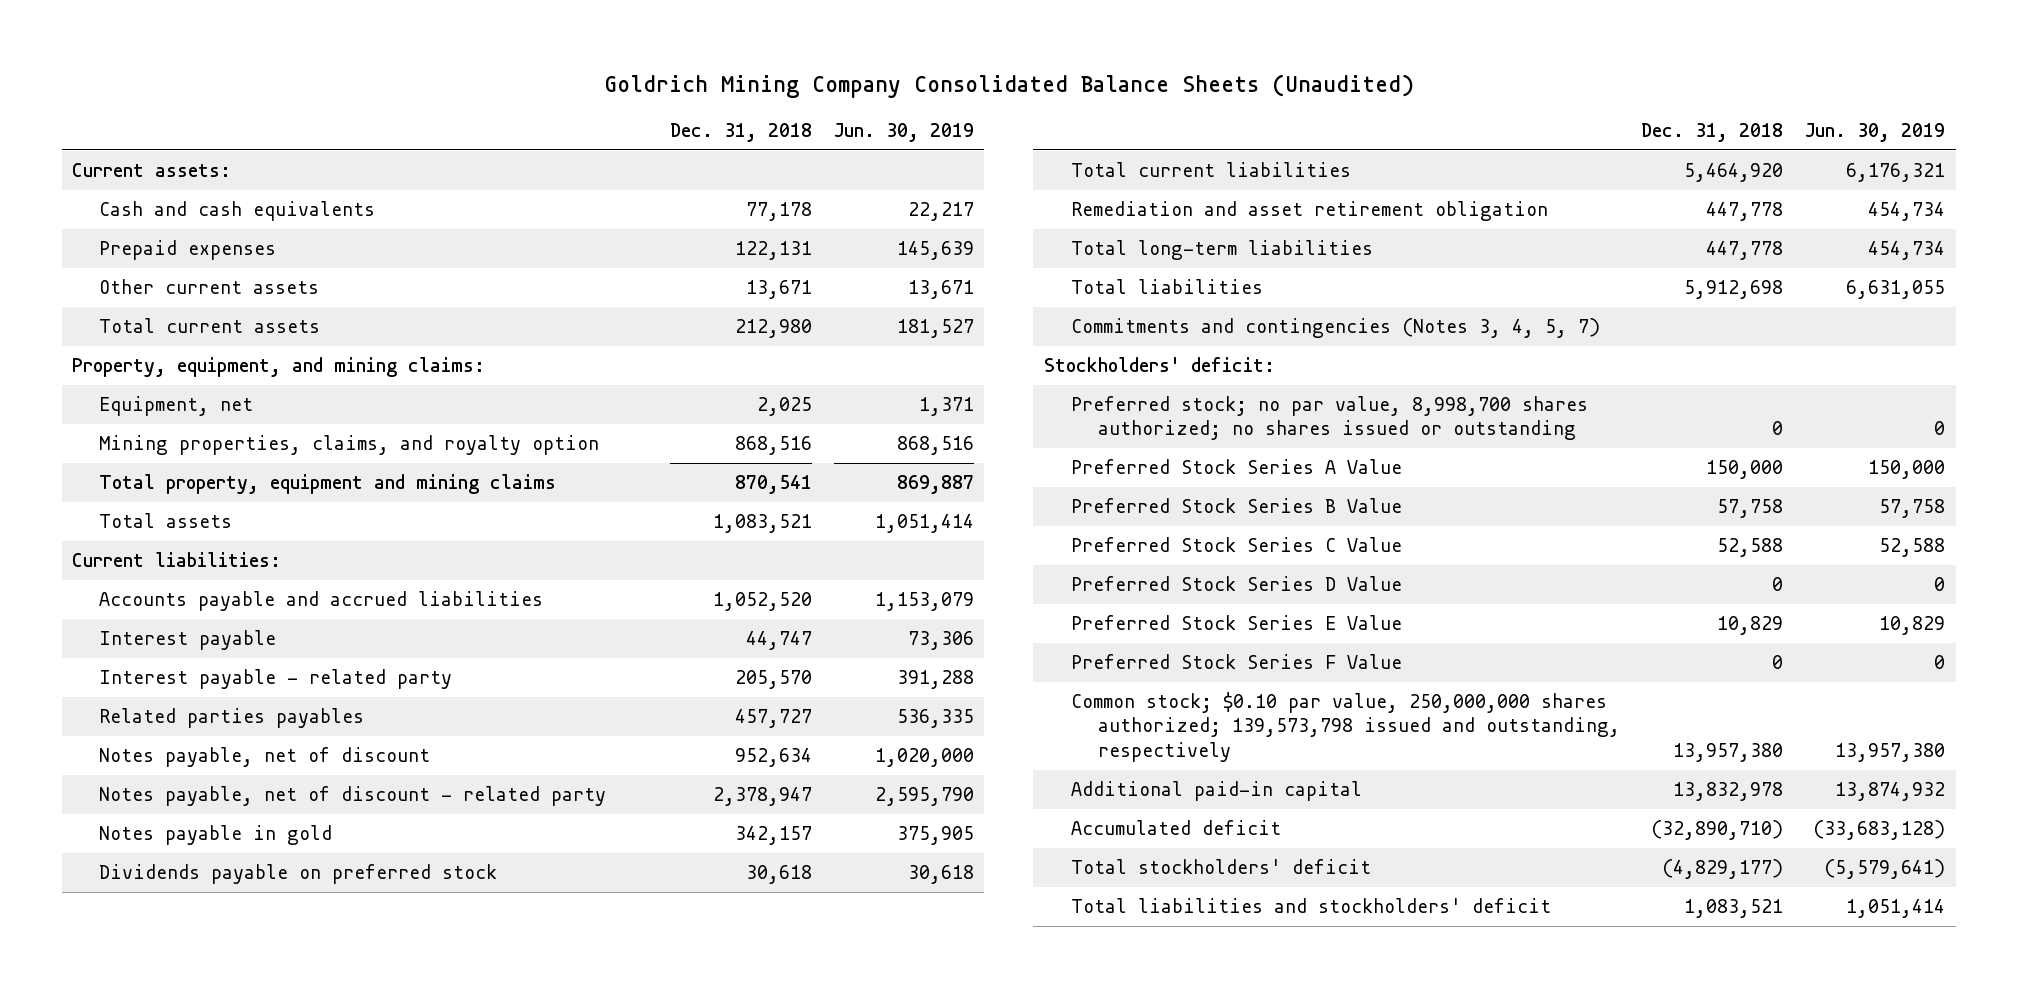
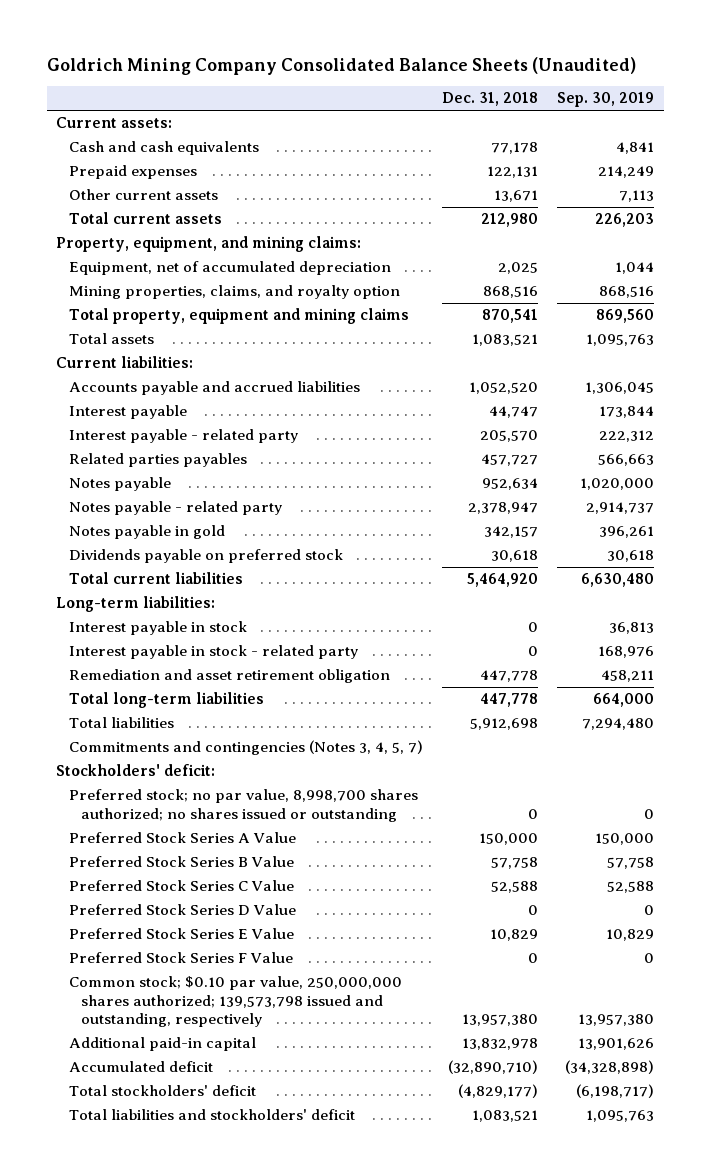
- | Dec. 31, 2018 | Jun. 30, 2019
+ | Dec. 31, 2018 | Sep. 30, 2019
- Equipment, net | 2,025 | 1,371
+ Equipment, net of accumulated depreciation | 2,025 | 1,044
- Notes payable, net of discount | 952,634 | 1,020,000
- Notes payable, net of discount - related party | 2,378,947 | 2,595,790
+ Notes payable | 952,634 | 1,020,000
+ Notes payable - related party | 2,378,947 | 2,914,737
+ Long-term liabilities:
+ Interest payable in stock | 0 | 36,813
+ Interest payable in stock - related party | 0 | 168,976

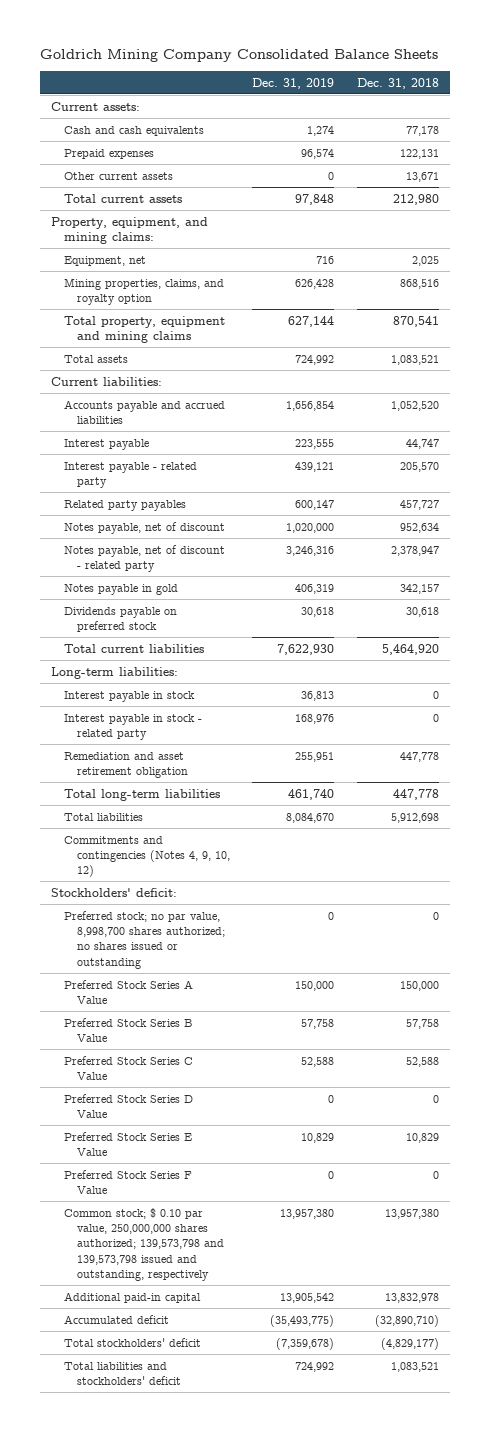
- Goldrich Mining Company Consolidated Balance Sheets (Unaudited)
+ Goldrich Mining Company Consolidated Balance Sheets
- | Dec. 31, 2018 | Sep. 30, 2019
+ | Dec. 31, 2019 | Dec. 31, 2018
- Equipment, net of accumulated depreciation | 2,025 | 1,044
+ Equipment, net | 716 | 2,025
- Related parties payables | 457,727 | 566,663
- Notes payable | 952,634 | 1,020,000
- Notes payable - related party | 2,378,947 | 2,914,737
+ Related party payables | 600,147 | 457,727
+ Notes payable, net of discount | 1,020,000 | 952,634
+ Notes payable, net of discount - related party | 3,246,316 | 2,378,947
- Commitments and contingencies (Notes 3, 4, 5, 7)
+ Commitments and contingencies (Notes 4, 9, 10, 12)
- Common stock; $0.10 par value, 250,000,000 shares authorized; 139,573,798 issued and outstanding, respectively | 13,957,380 | 13,957,380
+ Common stock; $ 0.10 par value, 250,000,000 shares authorized; 139,573,798 and 139,573,798 issued and outstanding, respectively | 13,957,380 | 13,957,380

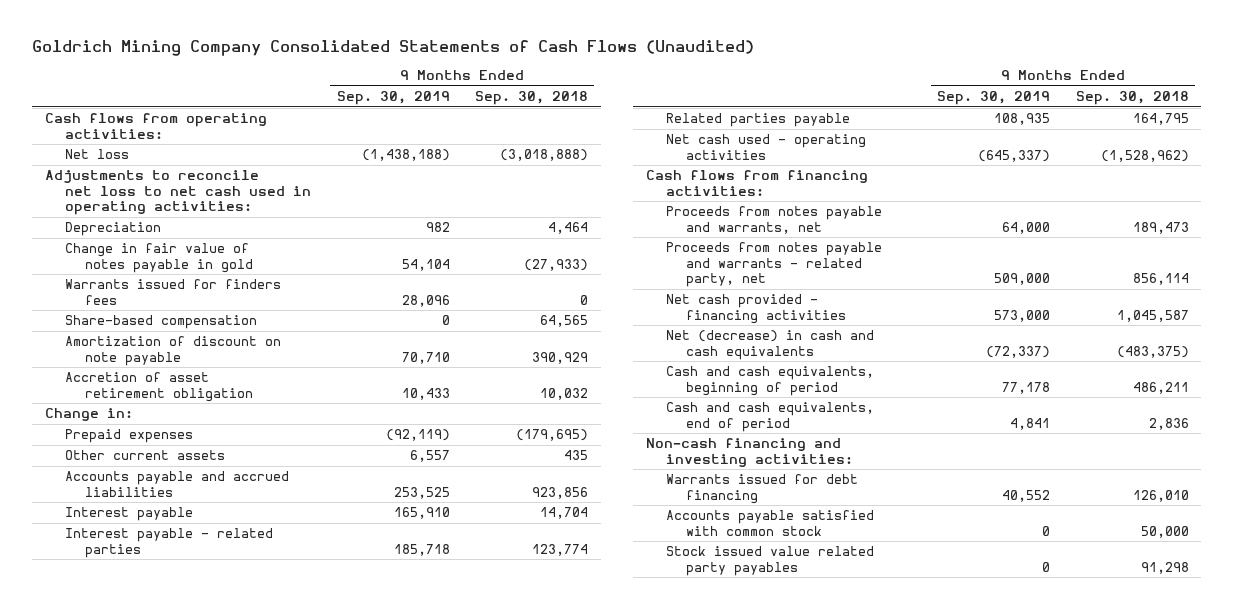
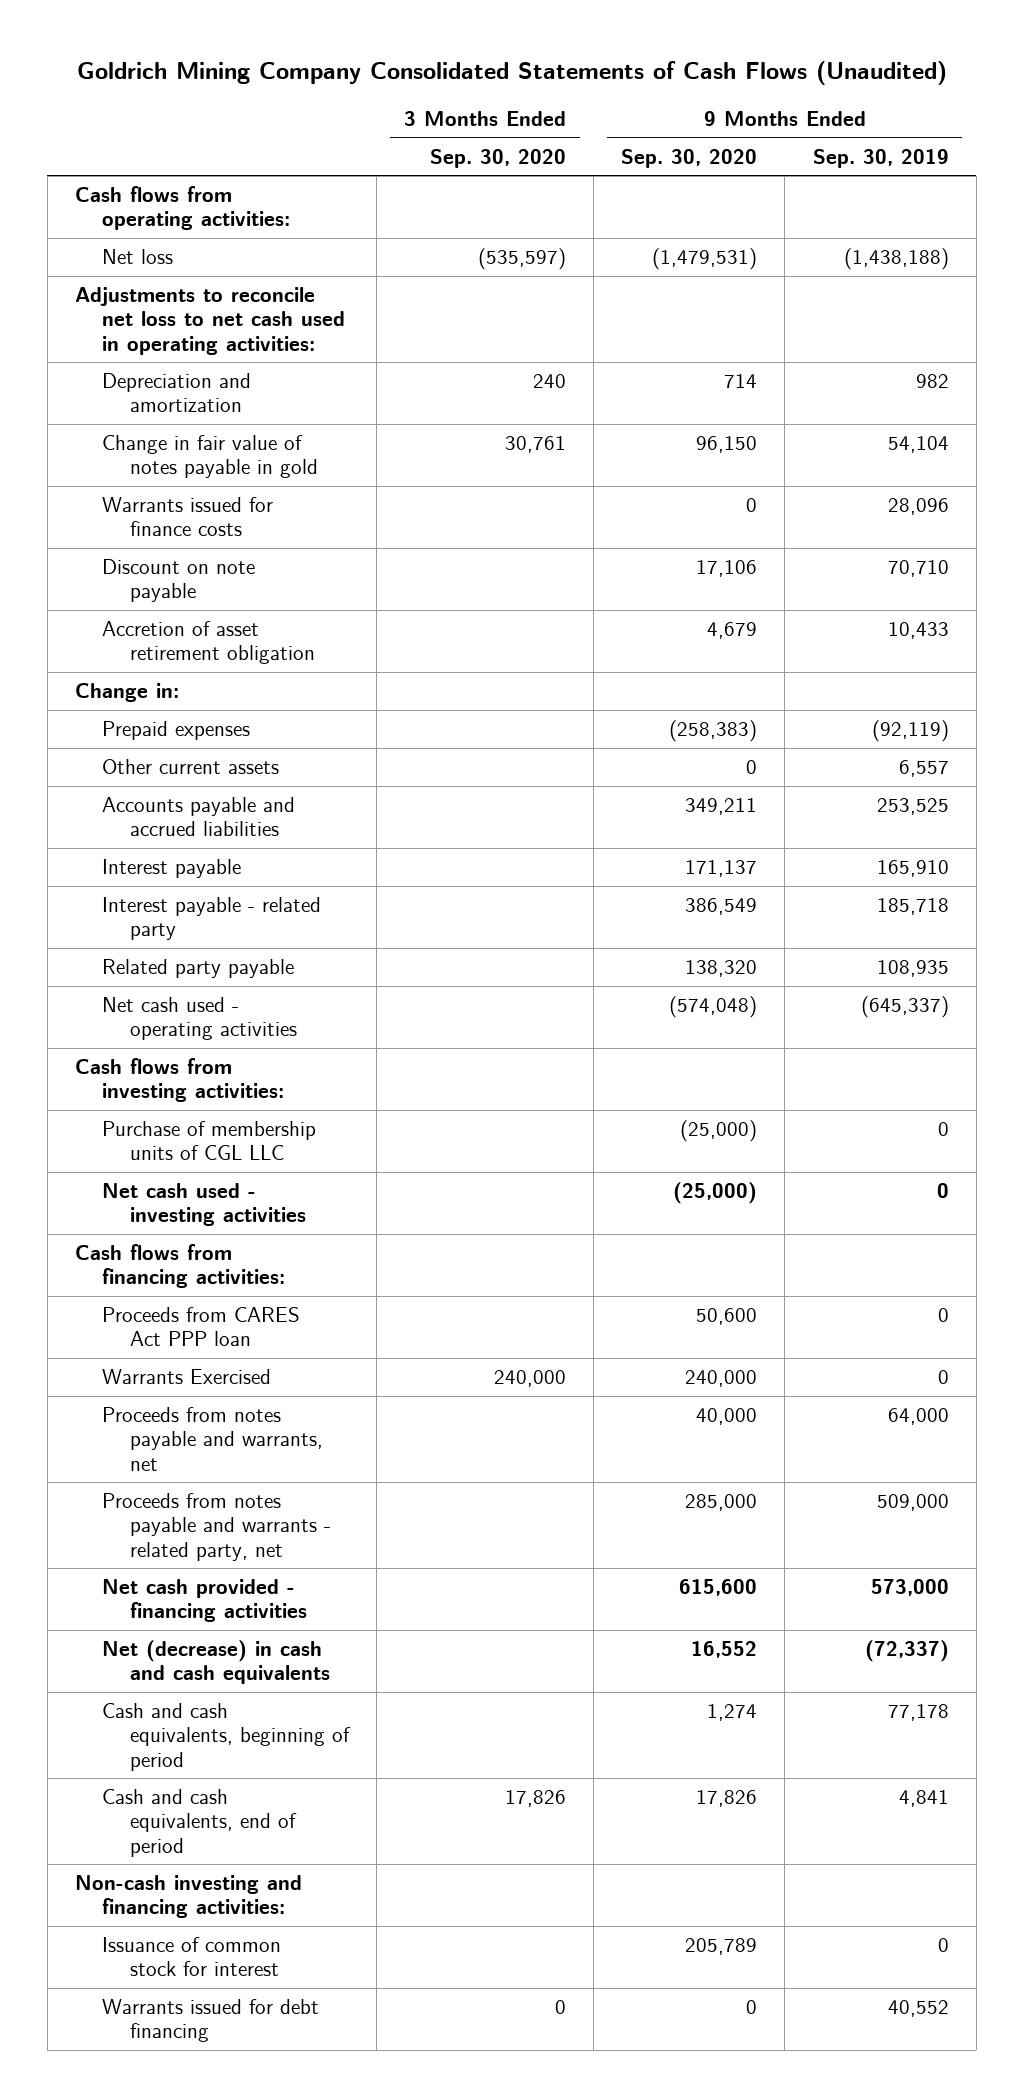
- | 9 Months Ended Sep. 30, 2019 | 9 Months Ended Sep. 30, 2018
+ | 3 Months Ended Sep. 30, 2020 | 9 Months Ended Sep. 30, 2020 | 9 Months Ended Sep. 30, 2019
- Depreciation | 982 | 4,464
+ Depreciation and amortization | 240 | 714 | 982
- Warrants issued for finders fees | 28,096 | 0
- Share-based compensation | 0 | 64,565
- Amortization of discount on note payable | 70,710 | 390,929
+ Warrants issued for finance costs | | 0 | 28,096
+ Discount on note payable | | 17,106 | 70,710
- Interest payable - related parties | 185,718 | 123,774
- Related parties payable | 108,935 | 164,795
+ Interest payable - related party | | 386,549 | 185,718
+ Related party payable | | 138,320 | 108,935
+ Cash flows from investing activities:
+ Purchase of membership units of CGL LLC | | (25,000) | 0
+ Net cash used - investing activities | | (25,000) | 0
+ Proceeds from CARES Act PPP loan | | 50,600 | 0
+ Warrants Exercised | 240,000 | 240,000 | 0
- Non-cash financing and investing activities:
+ Non-cash investing and financing activities:
+ Issuance of common stock for interest | | 205,789 | 0
- Accounts payable satisfied with common stock | 0 | 50,000
- Stock issued value related party payables | 0 | 91,298

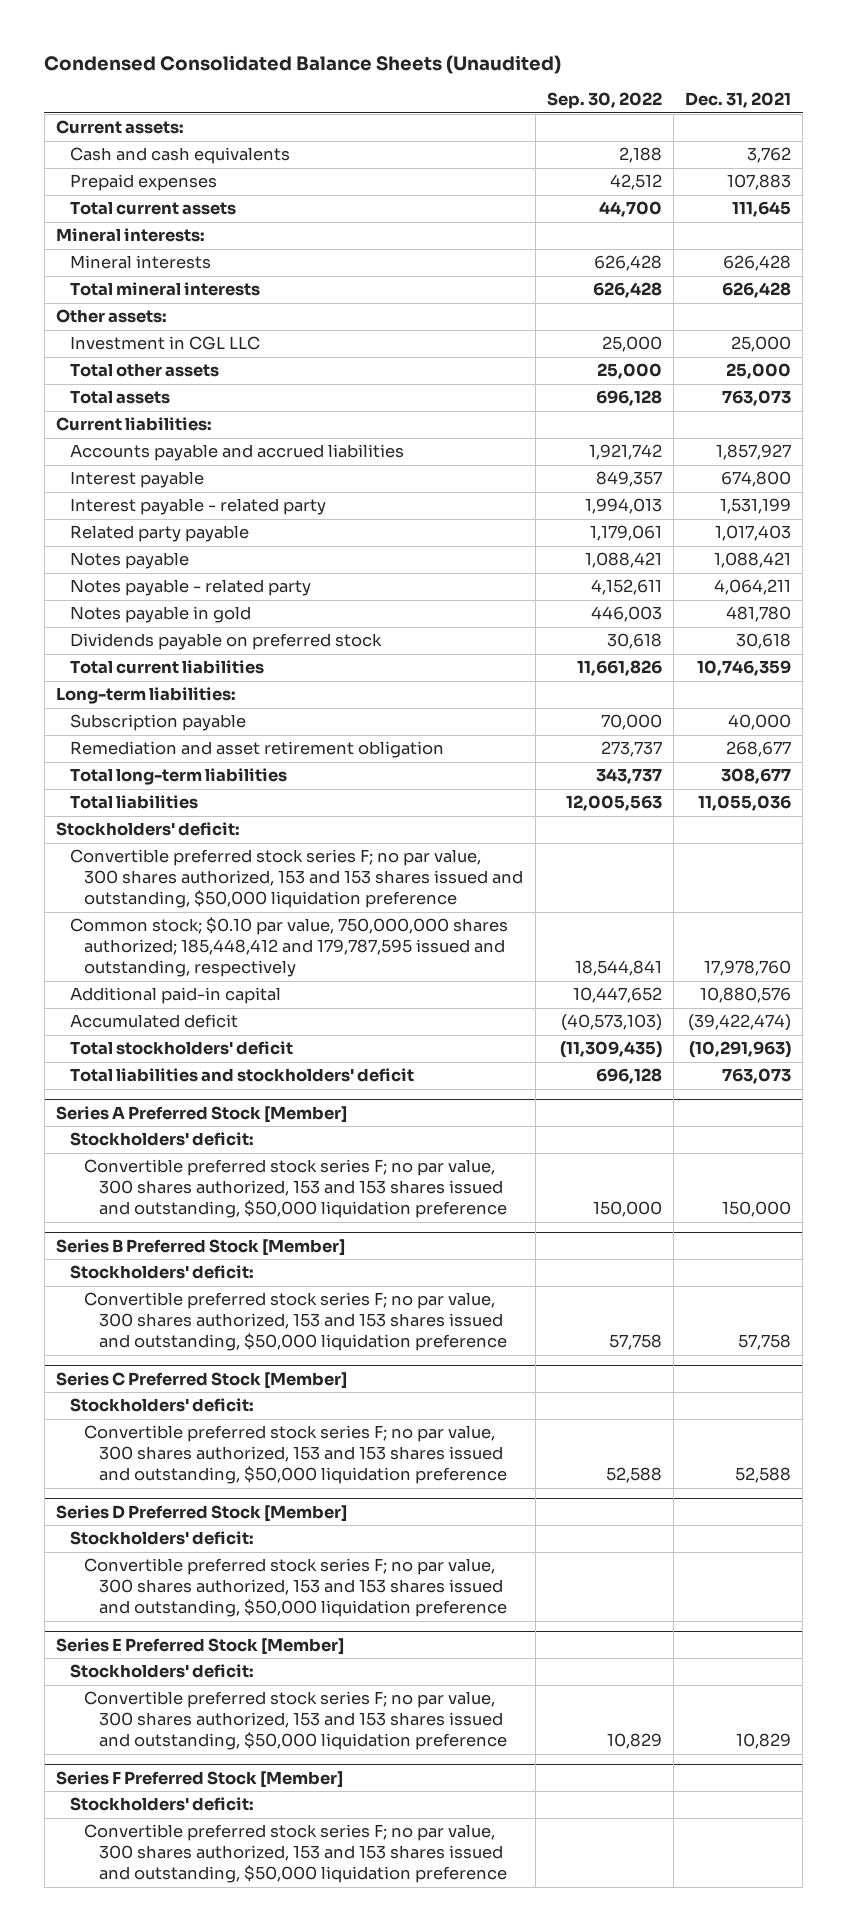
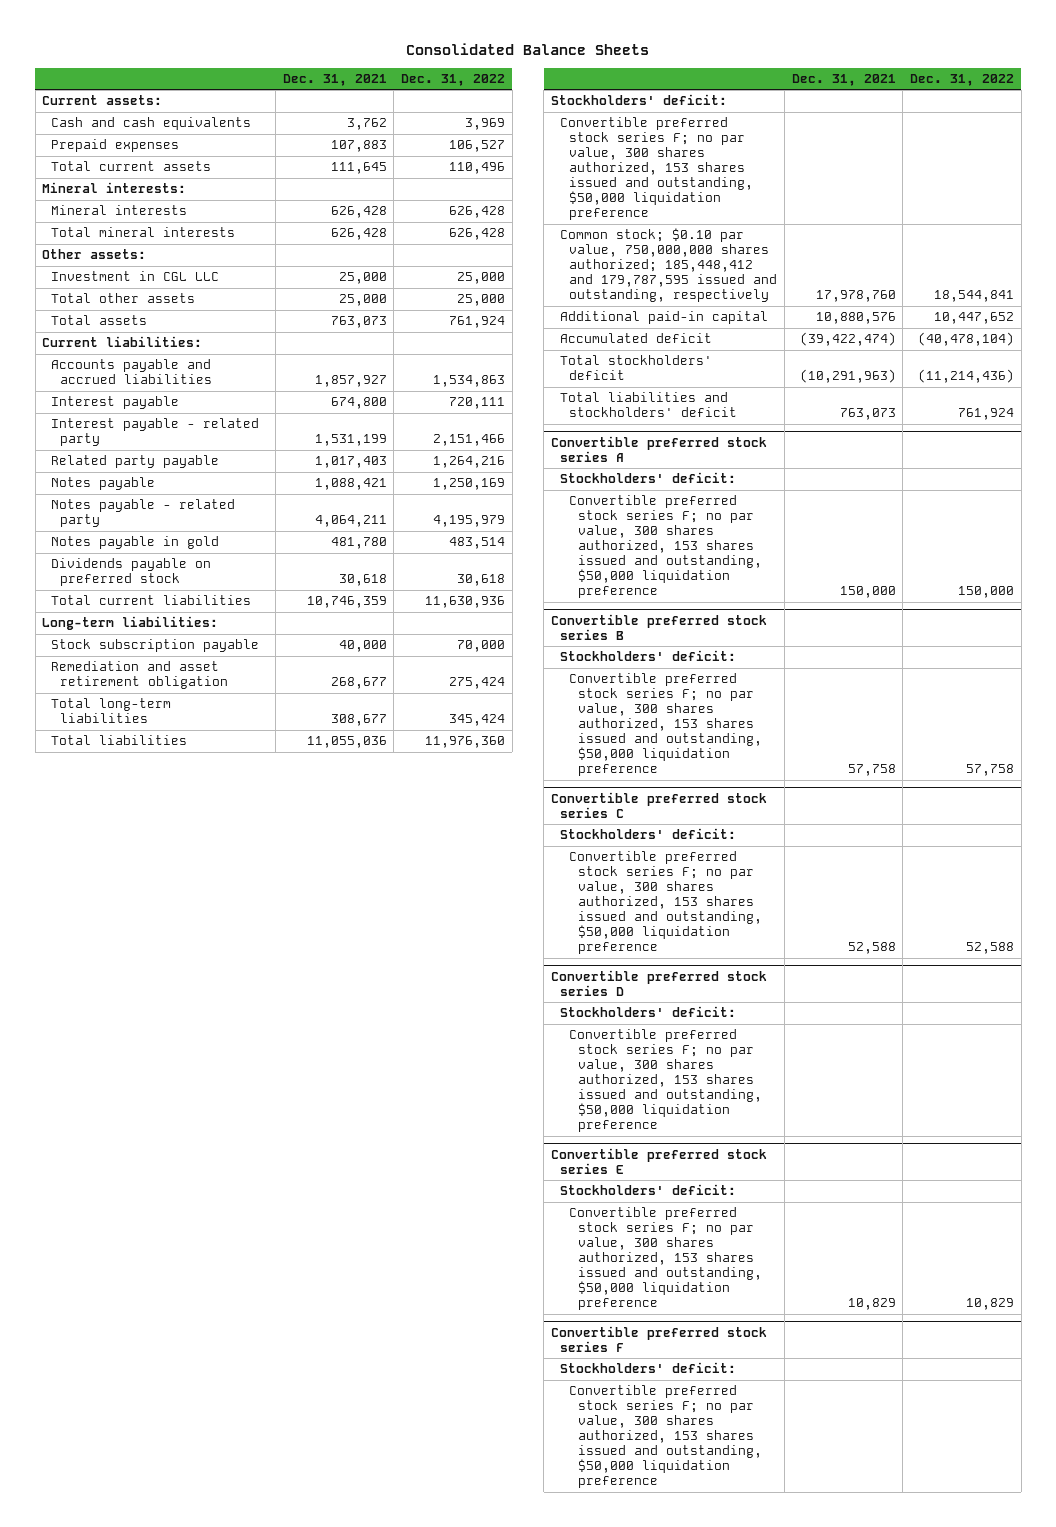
- Condensed Consolidated Balance Sheets (Unaudited)
+ Consolidated Balance Sheets
- | Sep. 30, 2022 | Dec. 31, 2021
+ | Dec. 31, 2021 | Dec. 31, 2022
- Subscription payable | 70,000 | 40,000
+ Stock subscription payable | 40,000 | 70,000
- Convertible preferred stock series F; no par value, 300 shares authorized, 153 and 153 shares issued and outstanding, $50,000 liquidation preference
+ Convertible preferred stock series F; no par value, 300 shares authorized, 153 shares issued and outstanding, $50,000 liquidation preference
- Series A Preferred Stock [Member]
+ Convertible preferred stock series A
- Convertible preferred stock series F; no par value, 300 shares authorized, 153 and 153 shares issued and outstanding, $50,000 liquidation preference | 150,000 | 150,000
- Series B Preferred Stock [Member]
+ Convertible preferred stock series F; no par value, 300 shares authorized, 153 shares issued and outstanding, $50,000 liquidation preference | 150,000 | 150,000
+ Convertible preferred stock series B
- Convertible preferred stock series F; no par value, 300 shares authorized, 153 and 153 shares issued and outstanding, $50,000 liquidation preference | 57,758 | 57,758
- Series C Preferred Stock [Member]
+ Convertible preferred stock series F; no par value, 300 shares authorized, 153 shares issued and outstanding, $50,000 liquidation preference | 57,758 | 57,758
+ Convertible preferred stock series C
- Convertible preferred stock series F; no par value, 300 shares authorized, 153 and 153 shares issued and outstanding, $50,000 liquidation preference | 52,588 | 52,588
- Series D Preferred Stock [Member]
+ Convertible preferred stock series F; no par value, 300 shares authorized, 153 shares issued and outstanding, $50,000 liquidation preference | 52,588 | 52,588
+ Convertible preferred stock series D
- Convertible preferred stock series F; no par value, 300 shares authorized, 153 and 153 shares issued and outstanding, $50,000 liquidation preference
- Series E Preferred Stock [Member]
+ Convertible preferred stock series F; no par value, 300 shares authorized, 153 shares issued and outstanding, $50,000 liquidation preference
+ Convertible preferred stock series E
- Convertible preferred stock series F; no par value, 300 shares authorized, 153 and 153 shares issued and outstanding, $50,000 liquidation preference | 10,829 | 10,829
- Series F Preferred Stock [Member]
+ Convertible preferred stock series F; no par value, 300 shares authorized, 153 shares issued and outstanding, $50,000 liquidation preference | 10,829 | 10,829
+ Convertible preferred stock series F
- Convertible preferred stock series F; no par value, 300 shares authorized, 153 and 153 shares issued and outstanding, $50,000 liquidation preference
+ Convertible preferred stock series F; no par value, 300 shares authorized, 153 shares issued and outstanding, $50,000 liquidation preference

